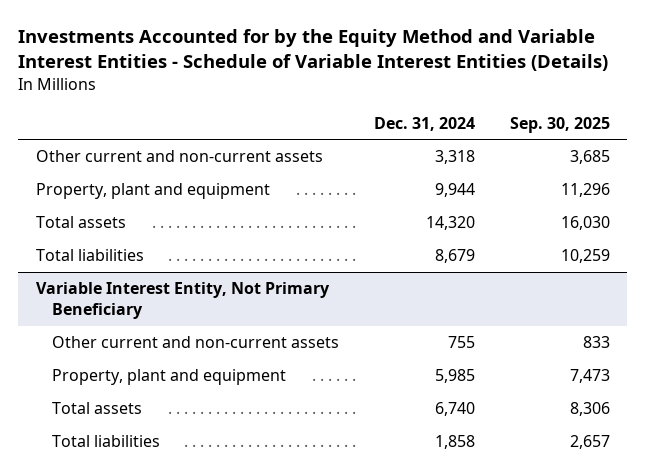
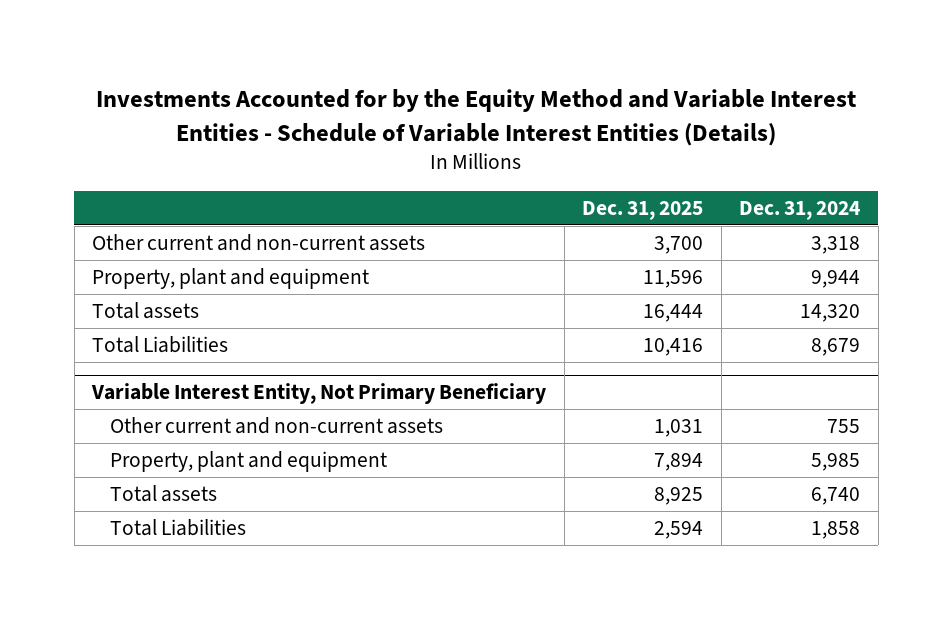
- | Dec. 31, 2024 | Sep. 30, 2025
+ | Dec. 31, 2025 | Dec. 31, 2024
- Total liabilities | 8,679 | 10,259
+ Total Liabilities | 10,416 | 8,679
@ Variable Interest Entity, Not Primary Beneficiary
- Total liabilities | 1,858 | 2,657
+ Total Liabilities | 2,594 | 1,858

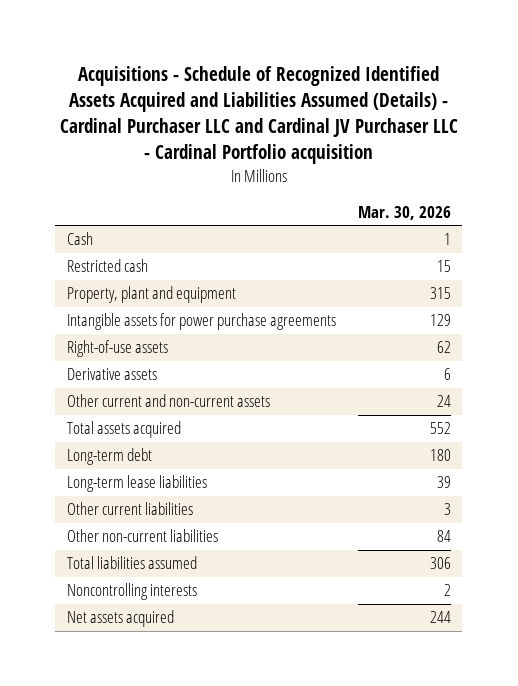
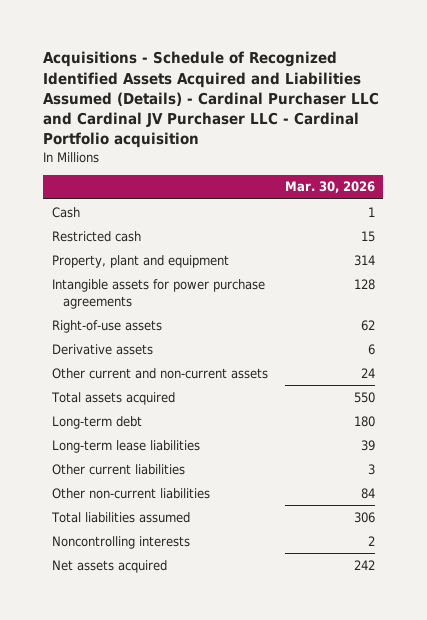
- Property, plant and equipment | 315
- Intangible assets for power purchase agreements | 129
+ Property, plant and equipment | 314
+ Intangible assets for power purchase agreements | 128
- Total assets acquired | 552
+ Total assets acquired | 550
- Net assets acquired | 244
+ Net assets acquired | 242

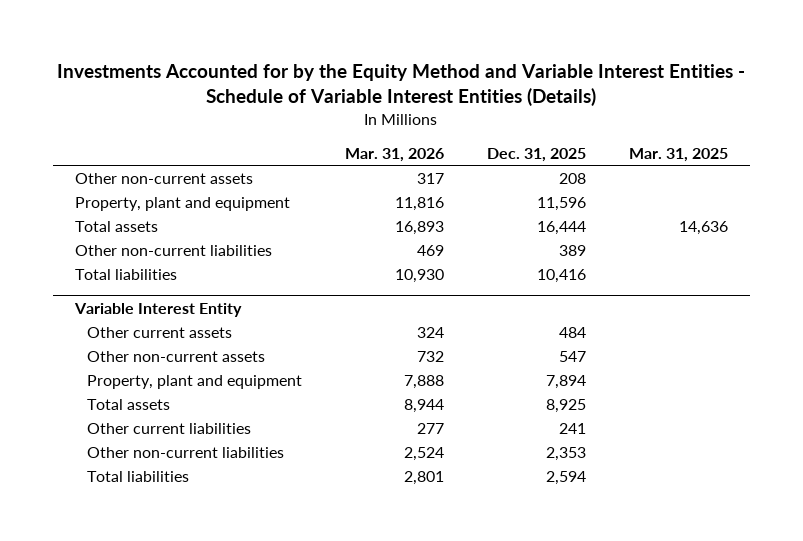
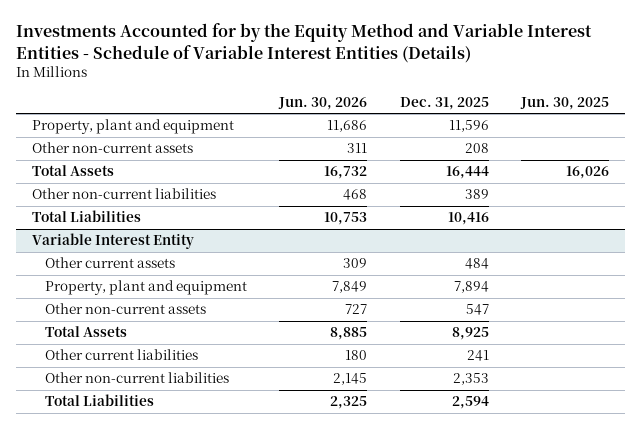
- | Mar. 31, 2026 | Dec. 31, 2025 | Mar. 31, 2025
+ | Jun. 30, 2026 | Dec. 31, 2025 | Jun. 30, 2025
- Total assets | 16,893 | 16,444 | 14,636
moved down: Other non-current assets | 311 | 208 |
+ Total Assets | 16,732 | 16,444 | 16,026
- Total liabilities | 10,930 | 10,416 |
+ Total Liabilities | 10,753 | 10,416 |
@ Variable Interest Entity
- Total assets | 8,944 | 8,925 |
moved down: Other non-current assets | 727 | 547 |
+ Total Assets | 8,885 | 8,925 |
- Total liabilities | 2,801 | 2,594 |
+ Total Liabilities | 2,325 | 2,594 |

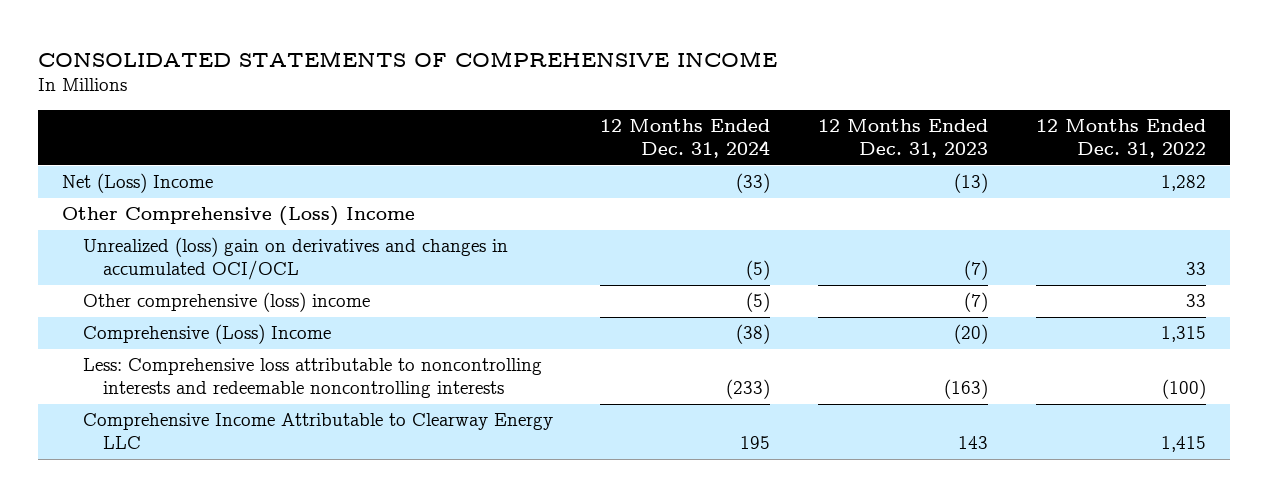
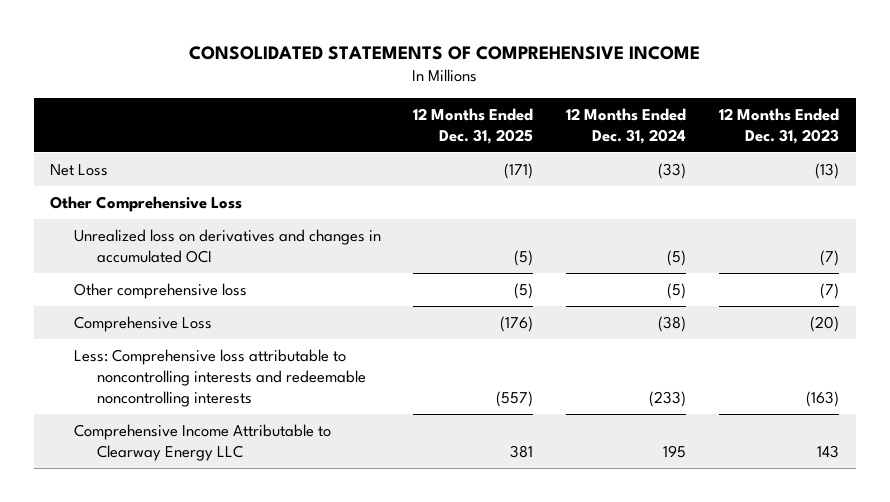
- | 12 Months Ended Dec. 31, 2024 | 12 Months Ended Dec. 31, 2023 | 12 Months Ended Dec. 31, 2022
+ | 12 Months Ended Dec. 31, 2025 | 12 Months Ended Dec. 31, 2024 | 12 Months Ended Dec. 31, 2023
- Net (Loss) Income | (33) | (13) | 1,282
- Other Comprehensive (Loss) Income
- Unrealized (loss) gain on derivatives and changes in accumulated OCI/OCL | (5) | (7) | 33
- Other comprehensive (loss) income | (5) | (7) | 33
- Comprehensive (Loss) Income | (38) | (20) | 1,315
+ Net Loss | (171) | (33) | (13)
+ Other Comprehensive Loss
+ Unrealized loss on derivatives and changes in accumulated OCI | (5) | (5) | (7)
+ Other comprehensive loss | (5) | (5) | (7)
+ Comprehensive Loss | (176) | (38) | (20)

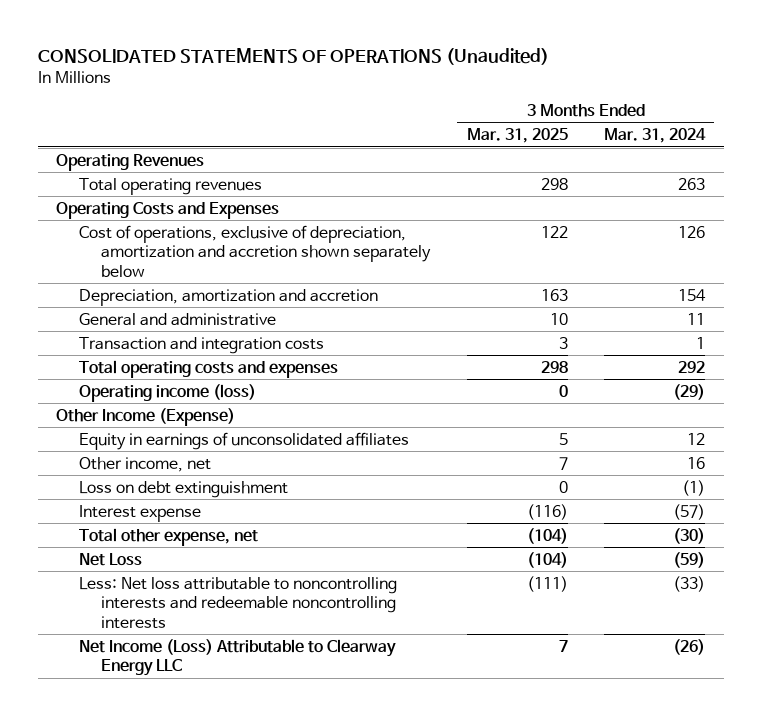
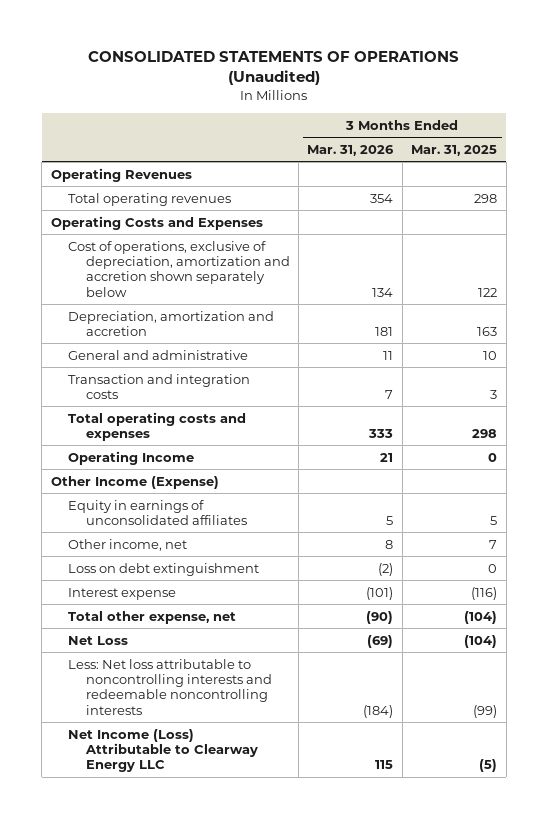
- | 3 Months Ended Mar. 31, 2025 | 3 Months Ended Mar. 31, 2024
+ | 3 Months Ended Mar. 31, 2026 | 3 Months Ended Mar. 31, 2025
- Operating income (loss) | 0 | (29)
+ Operating Income | 21 | 0
- Less: Net loss attributable to noncontrolling interests and redeemable noncontrolling interests | (111) | (33)
- Net Income (Loss) Attributable to Clearway Energy LLC | 7 | (26)
+ Less: Net loss attributable to noncontrolling interests and redeemable noncontrolling interests | (184) | (99)
+ Net Income (Loss) Attributable to Clearway Energy LLC | 115 | (5)

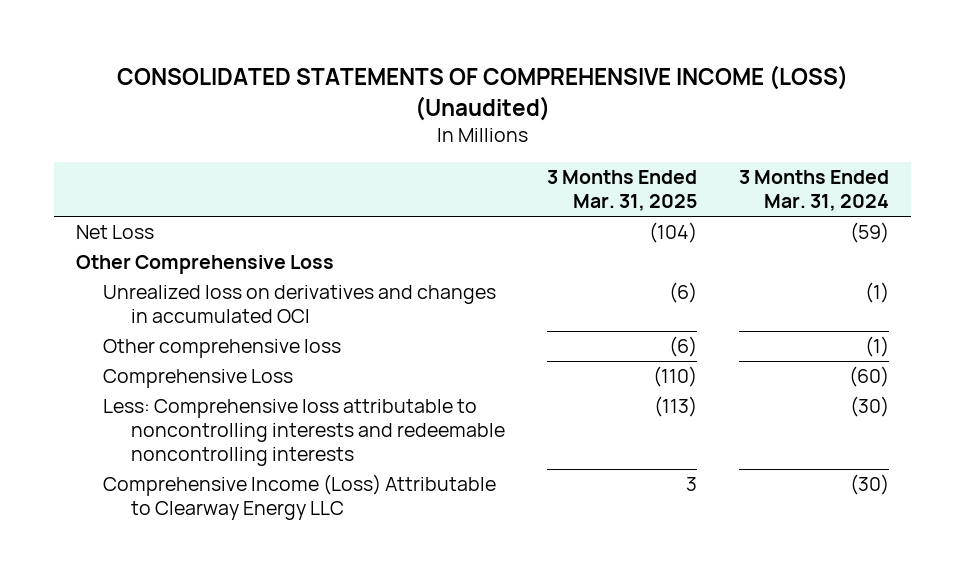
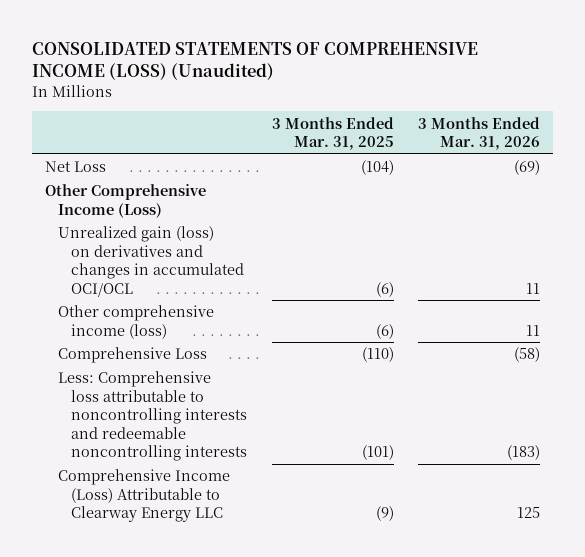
- | 3 Months Ended Mar. 31, 2025 | 3 Months Ended Mar. 31, 2024
+ | 3 Months Ended Mar. 31, 2025 | 3 Months Ended Mar. 31, 2026
- Other Comprehensive Loss
- Unrealized loss on derivatives and changes in accumulated OCI | (6) | (1)
- Other comprehensive loss | (6) | (1)
+ Other Comprehensive Income (Loss)
+ Unrealized gain (loss) on derivatives and changes in accumulated OCI/OCL | (6) | 11
+ Other comprehensive income (loss) | (6) | 11
- Less: Comprehensive loss attributable to noncontrolling interests and redeemable noncontrolling interests | (113) | (30)
- Comprehensive Income (Loss) Attributable to Clearway Energy LLC | 3 | (30)
+ Less: Comprehensive loss attributable to noncontrolling interests and redeemable noncontrolling interests | (101) | (183)
+ Comprehensive Income (Loss) Attributable to Clearway Energy LLC | (9) | 125

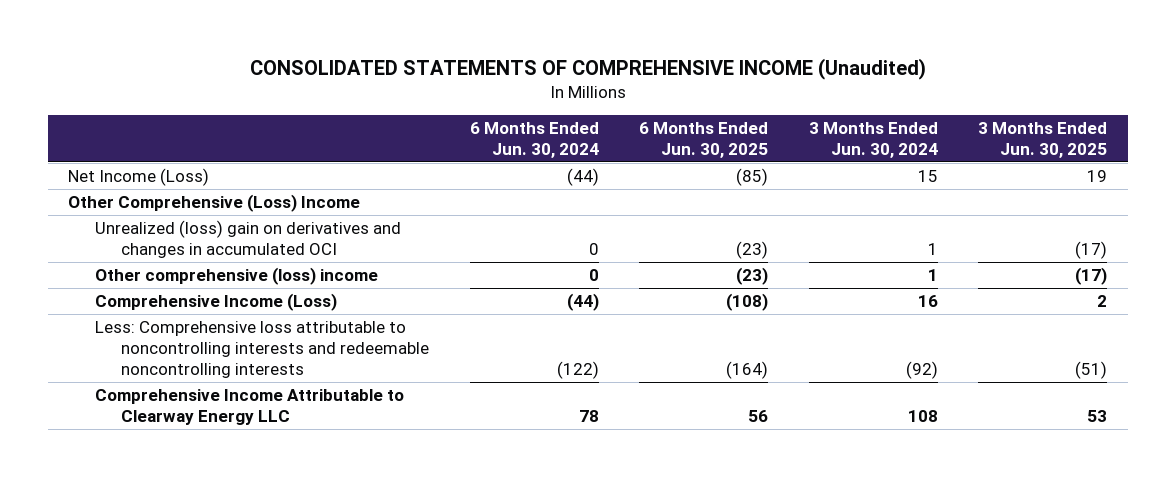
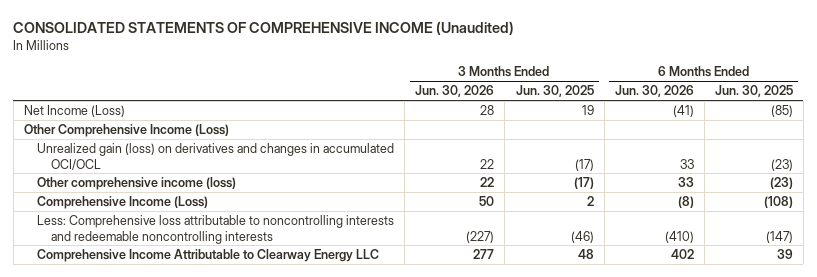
- | 6 Months Ended Jun. 30, 2024 | 6 Months Ended Jun. 30, 2025 | 3 Months Ended Jun. 30, 2024 | 3 Months Ended Jun. 30, 2025
+ | 3 Months Ended Jun. 30, 2026 | 3 Months Ended Jun. 30, 2025 | 6 Months Ended Jun. 30, 2026 | 6 Months Ended Jun. 30, 2025
- Other Comprehensive (Loss) Income
- Unrealized (loss) gain on derivatives and changes in accumulated OCI | 0 | (23) | 1 | (17)
- Other comprehensive (loss) income | 0 | (23) | 1 | (17)
+ Other Comprehensive Income (Loss)
+ Unrealized gain (loss) on derivatives and changes in accumulated OCI/OCL | 22 | (17) | 33 | (23)
+ Other comprehensive income (loss) | 22 | (17) | 33 | (23)
- Less: Comprehensive loss attributable to noncontrolling interests and redeemable noncontrolling interests | (122) | (164) | (92) | (51)
- Comprehensive Income Attributable to Clearway Energy LLC | 78 | 56 | 108 | 53
+ Less: Comprehensive loss attributable to noncontrolling interests and redeemable noncontrolling interests | (227) | (46) | (410) | (147)
+ Comprehensive Income Attributable to Clearway Energy LLC | 277 | 48 | 402 | 39

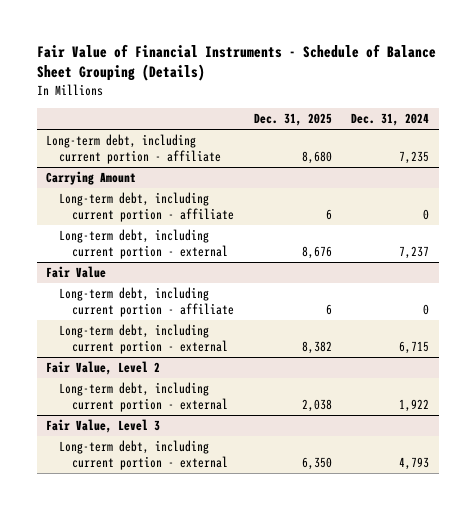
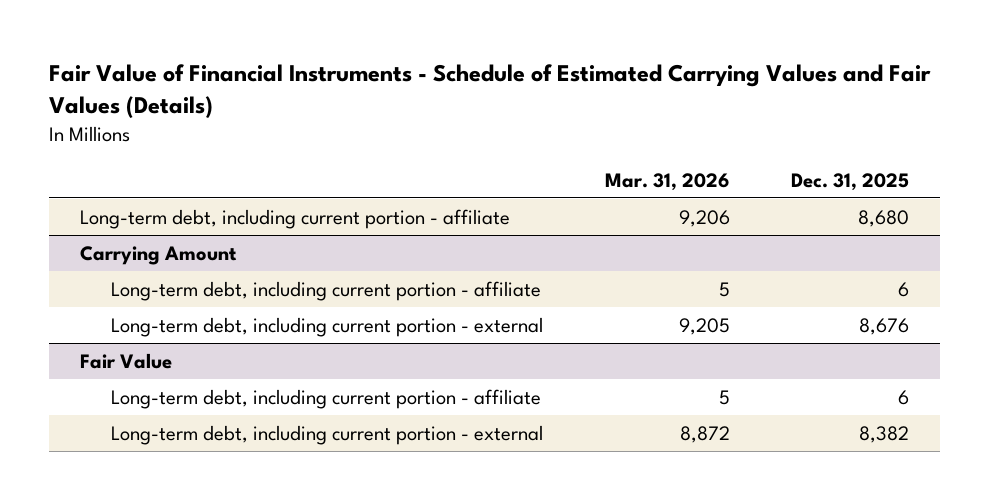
- Fair Value of Financial Instruments - Schedule of Balance Sheet Grouping (Details)
+ Fair Value of Financial Instruments - Schedule of Estimated Carrying Values and Fair Values (Details)
- | Dec. 31, 2025 | Dec. 31, 2024
+ | Mar. 31, 2026 | Dec. 31, 2025
- Fair Value, Level 2
- Long-term debt, including current portion - external | 2,038 | 1,922
- Fair Value, Level 3
- Long-term debt, including current portion - external | 6,350 | 4,793

